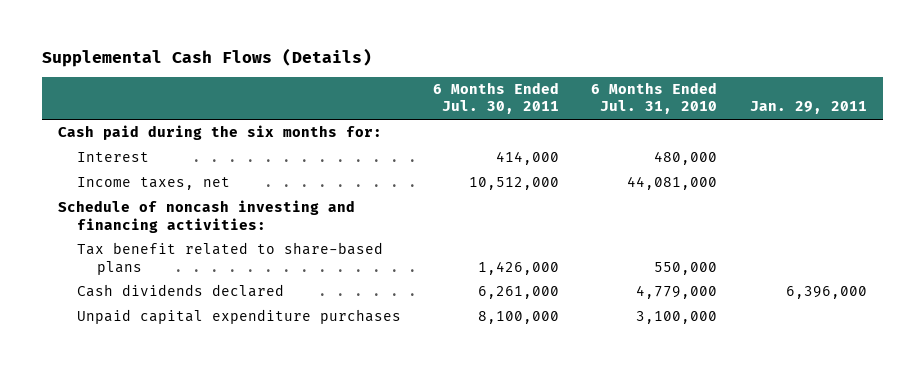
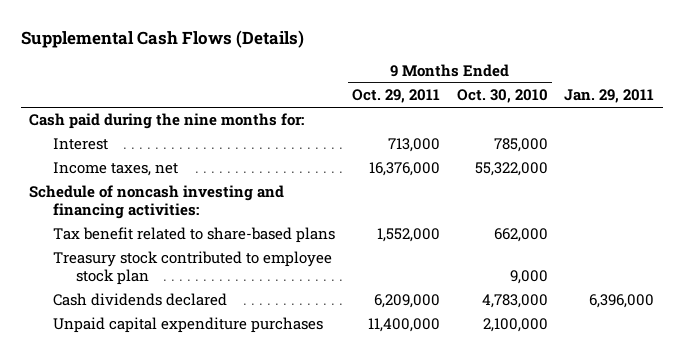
- | 6 Months Ended Jul. 30, 2011 | 6 Months Ended Jul. 31, 2010 | Jan. 29, 2011
+ | 9 Months Ended Oct. 29, 2011 | 9 Months Ended Oct. 30, 2010 | Jan. 29, 2011
- Cash paid during the six months for:
+ Cash paid during the nine months for:
+ Treasury stock contributed to employee stock plan | | 9,000 |

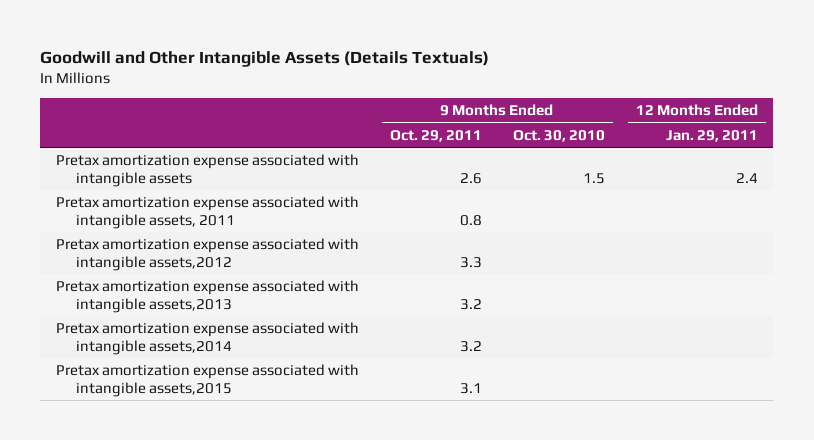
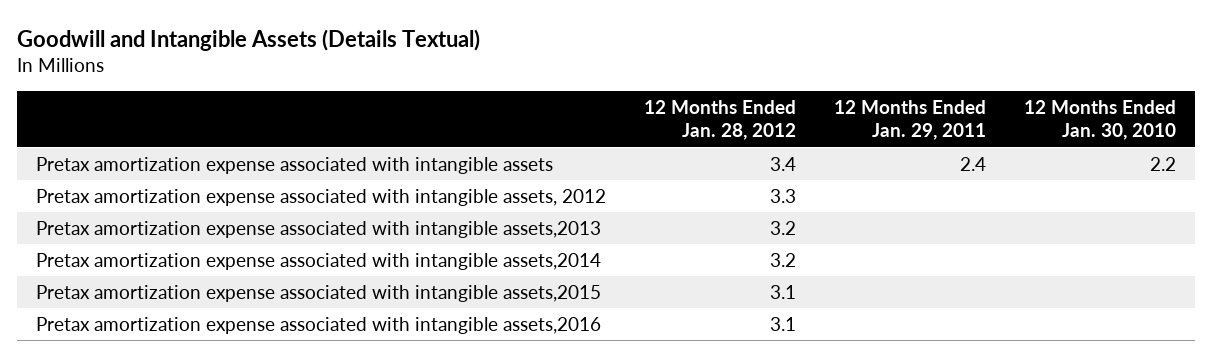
- Goodwill and Other Intangible Assets (Details Textuals)
+ Goodwill and Intangible Assets (Details Textual)
- | 9 Months Ended Oct. 29, 2011 | 9 Months Ended Oct. 30, 2010 | 12 Months Ended Jan. 29, 2011
+ | 12 Months Ended Jan. 28, 2012 | 12 Months Ended Jan. 29, 2011 | 12 Months Ended Jan. 30, 2010
- Pretax amortization expense associated with intangible assets, 2011 | 0.8 | |
- Pretax amortization expense associated with intangible assets,2012 | 3.3 | |
+ Pretax amortization expense associated with intangible assets, 2012 | 3.3 | |
+ Pretax amortization expense associated with intangible assets,2016 | 3.1 | |

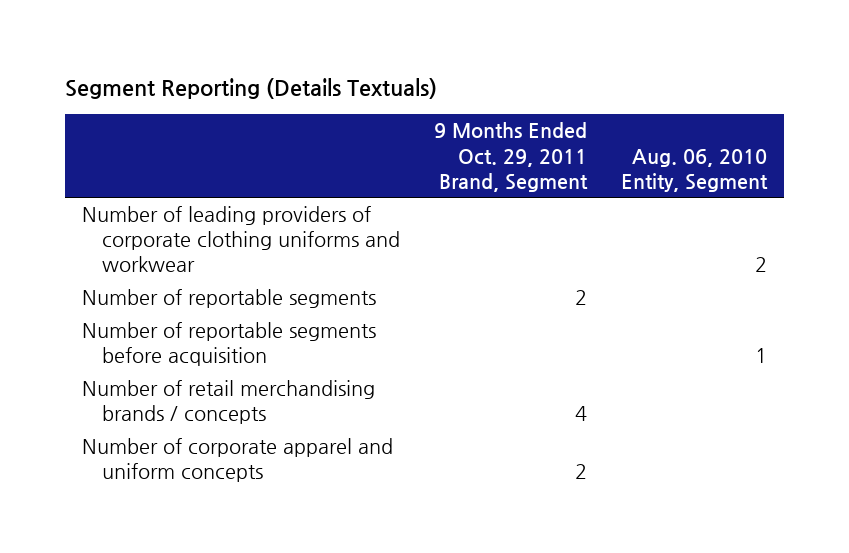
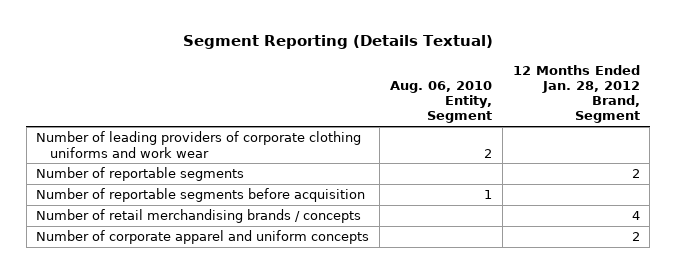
- Segment Reporting (Details Textuals)
+ Segment Reporting (Details Textual)
- | 9 Months Ended Oct. 29, 2011 Brand, Segment | Aug. 06, 2010 Entity, Segment
+ | Aug. 06, 2010 Entity, Segment | 12 Months Ended Jan. 28, 2012 Brand, Segment
- Number of leading providers of corporate clothing uniforms and workwear | | 2
+ Number of leading providers of corporate clothing uniforms and work wear | 2 |

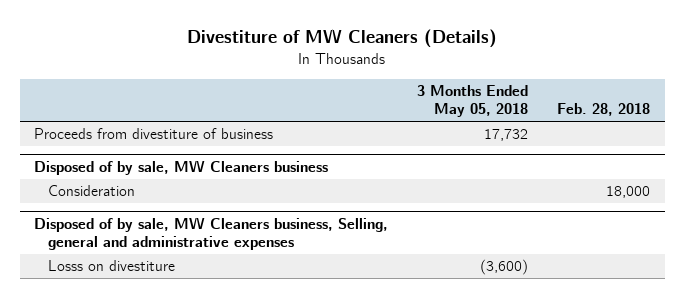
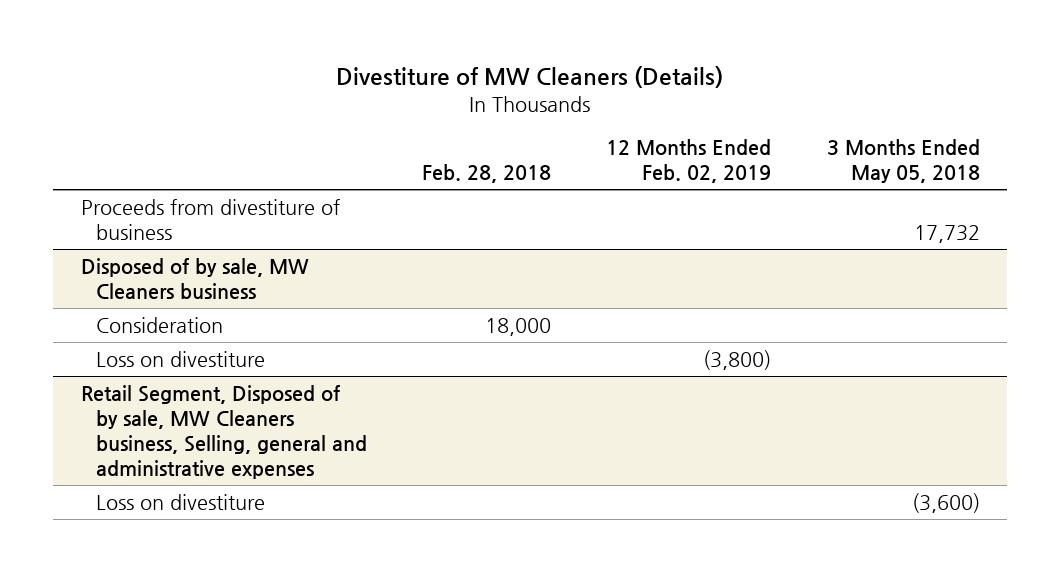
- | 3 Months Ended May 05, 2018 | Feb. 28, 2018
+ | Feb. 28, 2018 | 12 Months Ended Feb. 02, 2019 | 3 Months Ended May 05, 2018
- Disposed of by sale, MW Cleaners business, Selling, general and administrative expenses
- Losss on divestiture | (3,600) |
@ Disposed of by sale, MW Cleaners business
+ Loss on divestiture | | (3,800) |
+ Retail Segment, Disposed of by sale, MW Cleaners business, Selling, general and administrative expenses
+ Loss on divestiture | | | (3,600)

